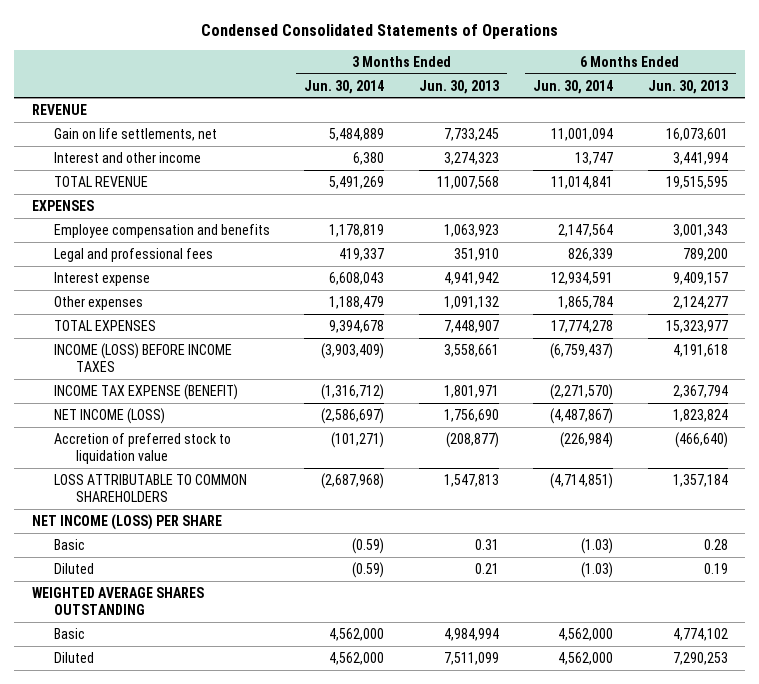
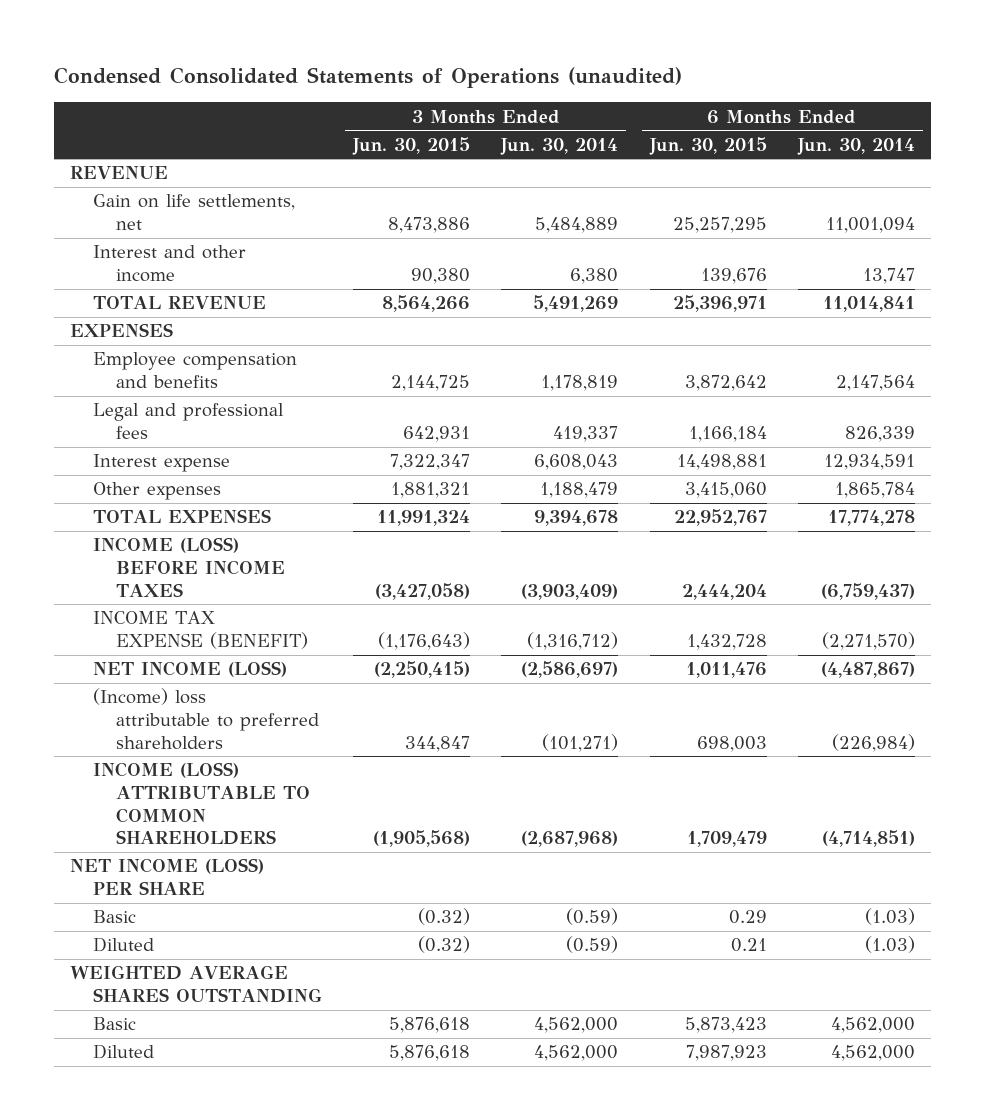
- Condensed Consolidated Statements of Operations
+ Condensed Consolidated Statements of Operations (unaudited)
- | 3 Months Ended Jun. 30, 2014 | 3 Months Ended Jun. 30, 2013 | 6 Months Ended Jun. 30, 2014 | 6 Months Ended Jun. 30, 2013
+ | 3 Months Ended Jun. 30, 2015 | 3 Months Ended Jun. 30, 2014 | 6 Months Ended Jun. 30, 2015 | 6 Months Ended Jun. 30, 2014
- Accretion of preferred stock to liquidation value | (101,271) | (208,877) | (226,984) | (466,640)
- LOSS ATTRIBUTABLE TO COMMON SHAREHOLDERS | (2,687,968) | 1,547,813 | (4,714,851) | 1,357,184
+ (Income) loss attributable to preferred shareholders | 344,847 | (101,271) | 698,003 | (226,984)
+ INCOME (LOSS) ATTRIBUTABLE TO COMMON SHAREHOLDERS | (1,905,568) | (2,687,968) | 1,709,479 | (4,714,851)

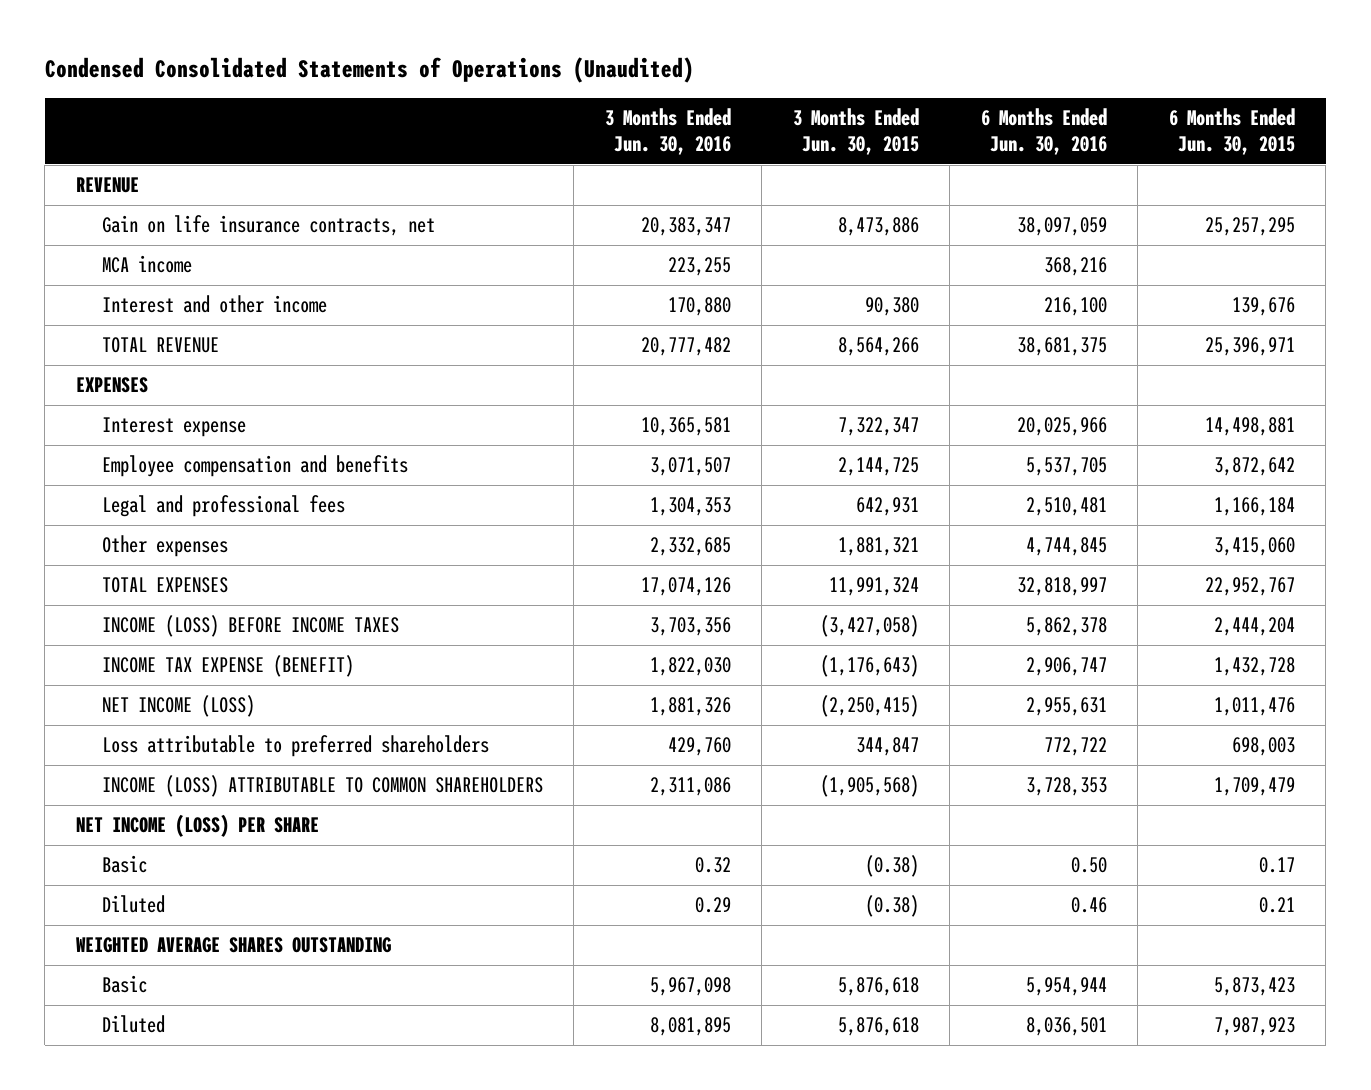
- Condensed Consolidated Statements of Operations (unaudited)
+ Condensed Consolidated Statements of Operations (Unaudited)
- | 3 Months Ended Jun. 30, 2015 | 3 Months Ended Jun. 30, 2014 | 6 Months Ended Jun. 30, 2015 | 6 Months Ended Jun. 30, 2014
+ | 3 Months Ended Jun. 30, 2016 | 3 Months Ended Jun. 30, 2015 | 6 Months Ended Jun. 30, 2016 | 6 Months Ended Jun. 30, 2015
- Gain on life settlements, net | 8,473,886 | 5,484,889 | 25,257,295 | 11,001,094
+ Gain on life insurance contracts, net | 20,383,347 | 8,473,886 | 38,097,059 | 25,257,295
+ MCA income | 223,255 | | 368,216 |
moved up: Interest expense | 10,365,581 | 7,322,347 | 20,025,966 | 14,498,881
- (Income) loss attributable to preferred shareholders | 344,847 | (101,271) | 698,003 | (226,984)
+ Loss attributable to preferred shareholders | 429,760 | 344,847 | 772,722 | 698,003
- Basic | (0.32) | (0.59) | 0.29 | (1.03)
- Diluted | (0.32) | (0.59) | 0.21 | (1.03)
+ Basic | 0.32 | (0.38) | 0.50 | 0.17
+ Diluted | 0.29 | (0.38) | 0.46 | 0.21

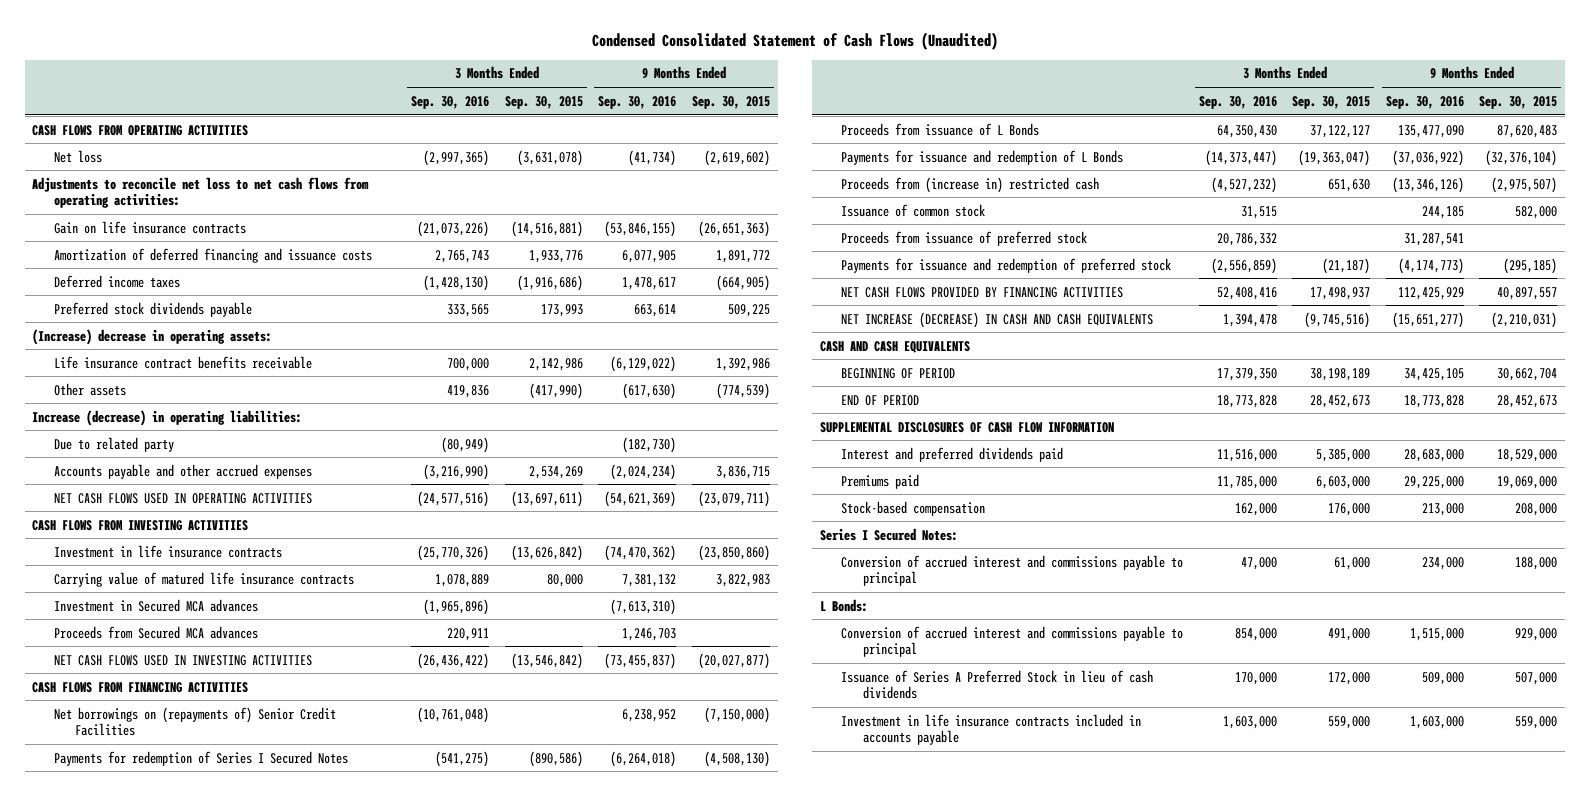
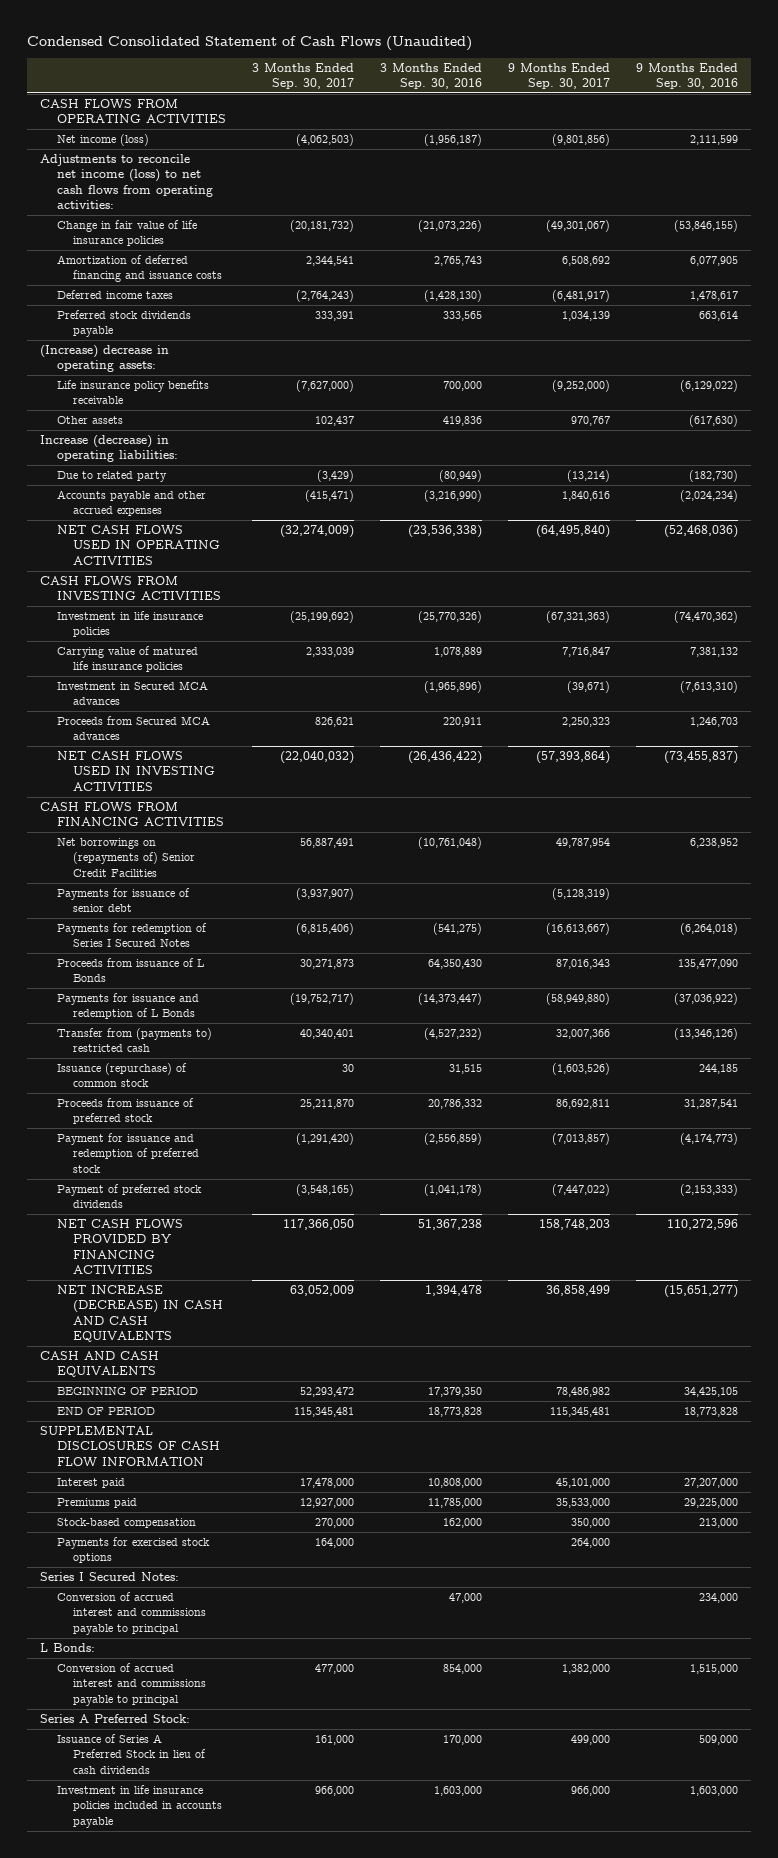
- | 3 Months Ended Sep. 30, 2016 | 3 Months Ended Sep. 30, 2015 | 9 Months Ended Sep. 30, 2016 | 9 Months Ended Sep. 30, 2015
+ | 3 Months Ended Sep. 30, 2017 | 3 Months Ended Sep. 30, 2016 | 9 Months Ended Sep. 30, 2017 | 9 Months Ended Sep. 30, 2016
- Net loss | (2,997,365) | (3,631,078) | (41,734) | (2,619,602)
- Adjustments to reconcile net loss to net cash flows from operating activities:
- Gain on life insurance contracts | (21,073,226) | (14,516,881) | (53,846,155) | (26,651,363)
+ Net income (loss) | (4,062,503) | (1,956,187) | (9,801,856) | 2,111,599
+ Adjustments to reconcile net income (loss) to net cash flows from operating activities:
+ Change in fair value of life insurance policies | (20,181,732) | (21,073,226) | (49,301,067) | (53,846,155)
- Life insurance contract benefits receivable | 700,000 | 2,142,986 | (6,129,022) | 1,392,986
+ Life insurance policy benefits receivable | (7,627,000) | 700,000 | (9,252,000) | (6,129,022)
- NET CASH FLOWS USED IN OPERATING ACTIVITIES | (24,577,516) | (13,697,611) | (54,621,369) | (23,079,711)
+ NET CASH FLOWS USED IN OPERATING ACTIVITIES | (32,274,009) | (23,536,338) | (64,495,840) | (52,468,036)
- Investment in life insurance contracts | (25,770,326) | (13,626,842) | (74,470,362) | (23,850,860)
- Carrying value of matured life insurance contracts | 1,078,889 | 80,000 | 7,381,132 | 3,822,983
+ Investment in life insurance policies | (25,199,692) | (25,770,326) | (67,321,363) | (74,470,362)
+ Carrying value of matured life insurance policies | 2,333,039 | 1,078,889 | 7,716,847 | 7,381,132
+ Payments for issuance of senior debt | (3,937,907) | | (5,128,319) |
- Proceeds from (increase in) restricted cash | (4,527,232) | 651,630 | (13,346,126) | (2,975,507)
- Issuance of common stock | 31,515 | | 244,185 | 582,000
+ Transfer from (payments to) restricted cash | 40,340,401 | (4,527,232) | 32,007,366 | (13,346,126)
+ Issuance (repurchase) of common stock | 30 | 31,515 | (1,603,526) | 244,185
- Payments for issuance and redemption of preferred stock | (2,556,859) | (21,187) | (4,174,773) | (295,185)
- NET CASH FLOWS PROVIDED BY FINANCING ACTIVITIES | 52,408,416 | 17,498,937 | 112,425,929 | 40,897,557
+ Payment for issuance and redemption of preferred stock | (1,291,420) | (2,556,859) | (7,013,857) | (4,174,773)
+ Payment of preferred stock dividends | (3,548,165) | (1,041,178) | (7,447,022) | (2,153,333)
+ NET CASH FLOWS PROVIDED BY FINANCING ACTIVITIES | 117,366,050 | 51,367,238 | 158,748,203 | 110,272,596
- Interest and preferred dividends paid | 11,516,000 | 5,385,000 | 28,683,000 | 18,529,000
+ Interest paid | 17,478,000 | 10,808,000 | 45,101,000 | 27,207,000
+ Payments for exercised stock options | 164,000 | | 264,000 |
+ Series A Preferred Stock:
- Investment in life insurance contracts included in accounts payable | 1,603,000 | 559,000 | 1,603,000 | 559,000
+ Investment in life insurance policies included in accounts payable | 966,000 | 1,603,000 | 966,000 | 1,603,000

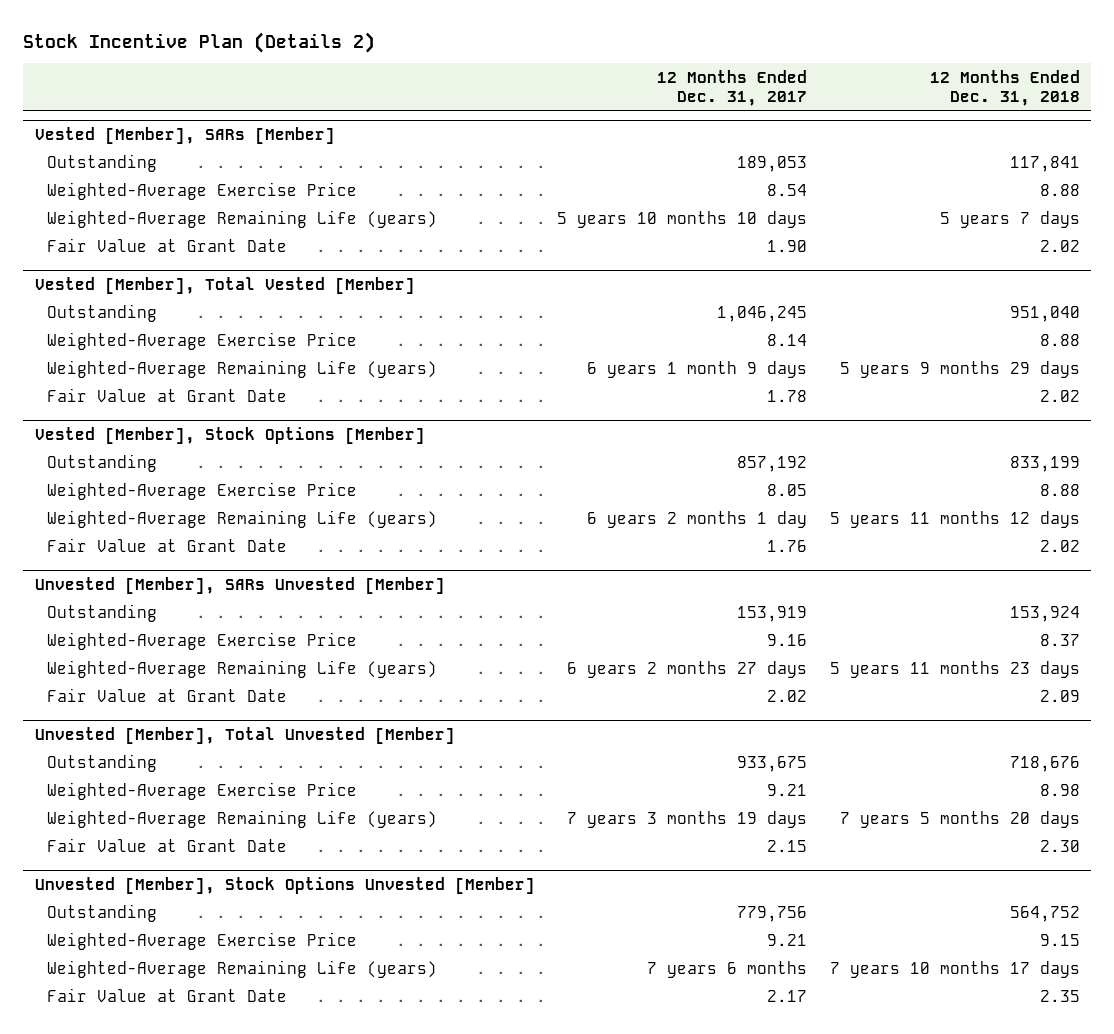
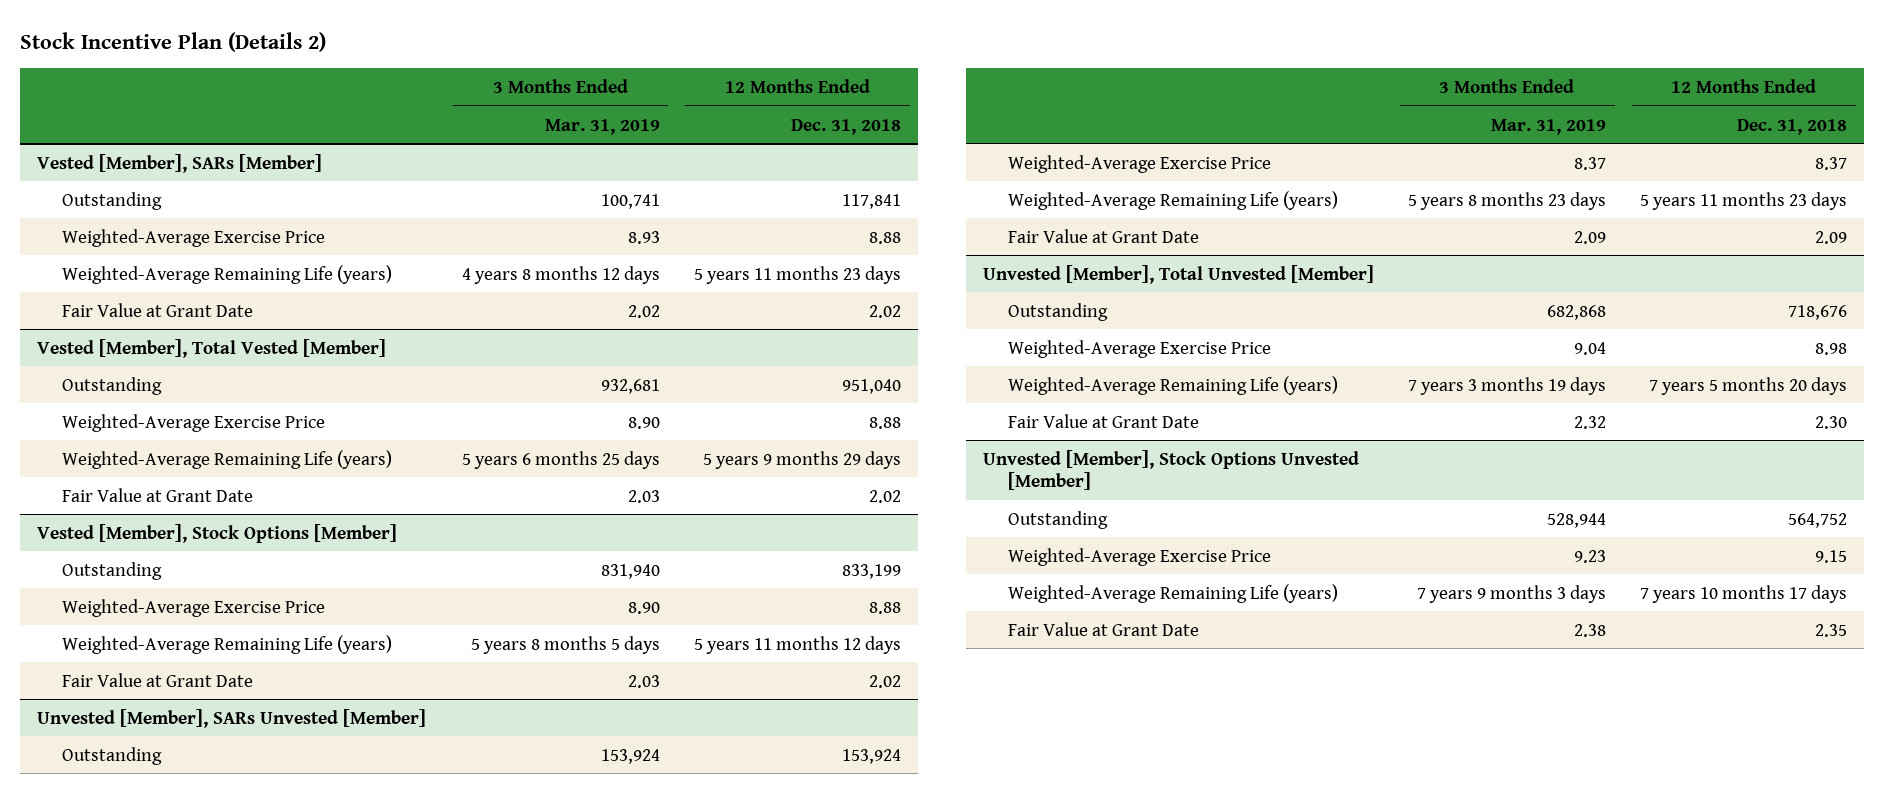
- | 12 Months Ended Dec. 31, 2017 | 12 Months Ended Dec. 31, 2018
+ | 3 Months Ended Mar. 31, 2019 | 12 Months Ended Dec. 31, 2018
@ Vested [Member], SARs [Member]
- Weighted-Average Remaining Life (years) | 5 years 10 months 10 days | 5 years 7 days
+ Weighted-Average Remaining Life (years) | 4 years 8 months 12 days | 5 years 11 months 23 days

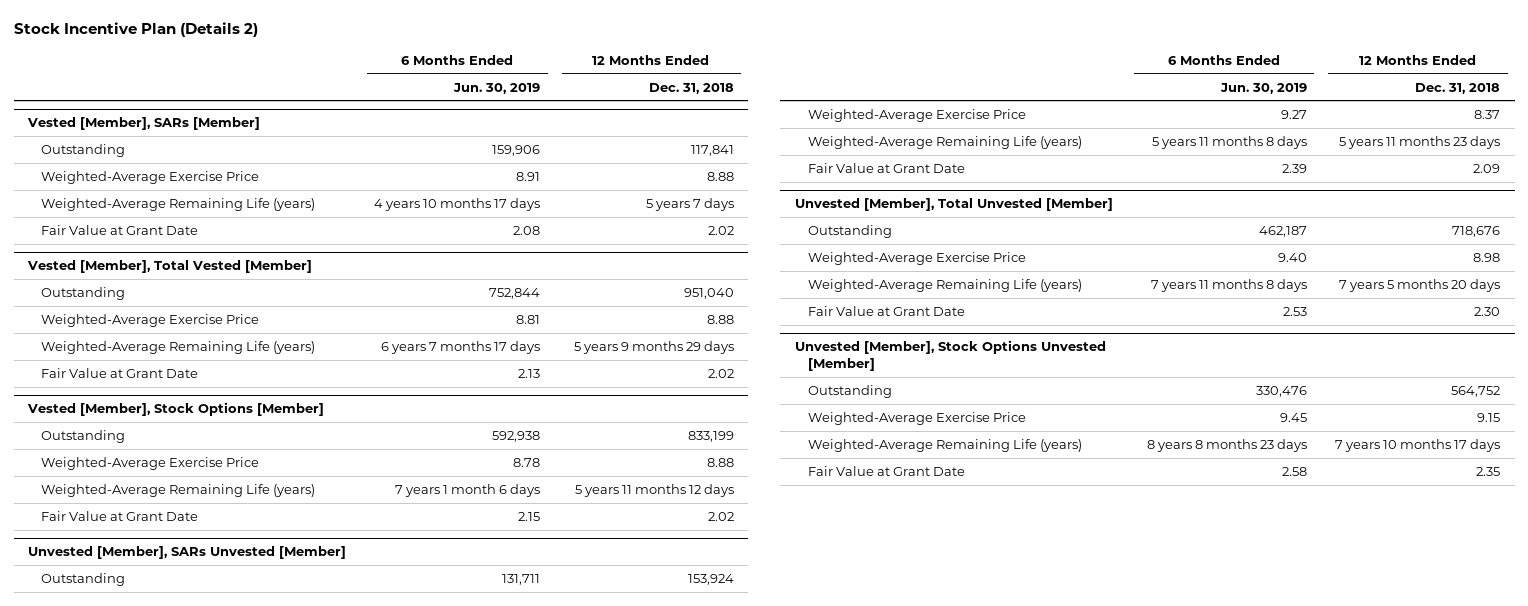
- | 3 Months Ended Mar. 31, 2019 | 12 Months Ended Dec. 31, 2018
+ | 6 Months Ended Jun. 30, 2019 | 12 Months Ended Dec. 31, 2018
@ Vested [Member], SARs [Member]
- Weighted-Average Remaining Life (years) | 4 years 8 months 12 days | 5 years 11 months 23 days
+ Weighted-Average Remaining Life (years) | 4 years 10 months 17 days | 5 years 7 days

